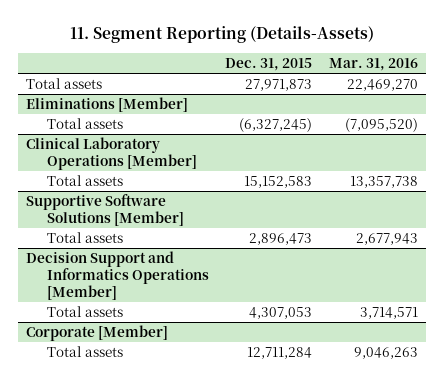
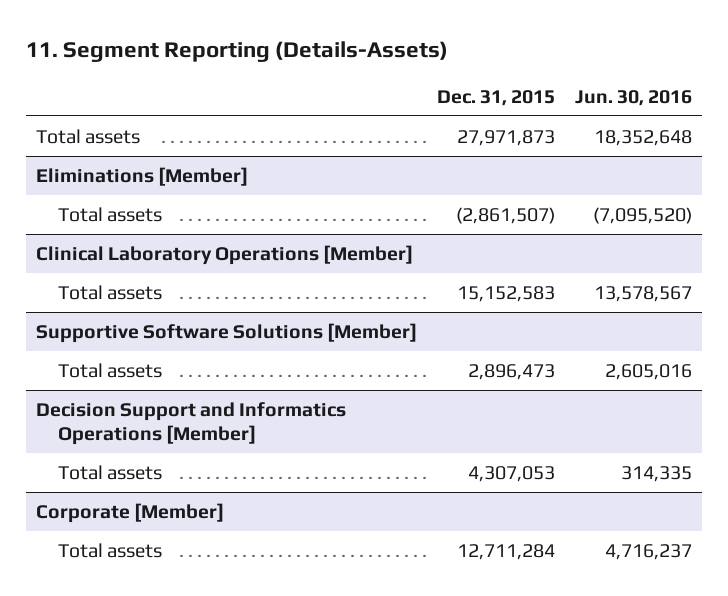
- | Dec. 31, 2015 | Mar. 31, 2016
+ | Dec. 31, 2015 | Jun. 30, 2016
@ Eliminations [Member]
- Total assets | (6,327,245) | (7,095,520)
+ Total assets | (2,861,507) | (7,095,520)

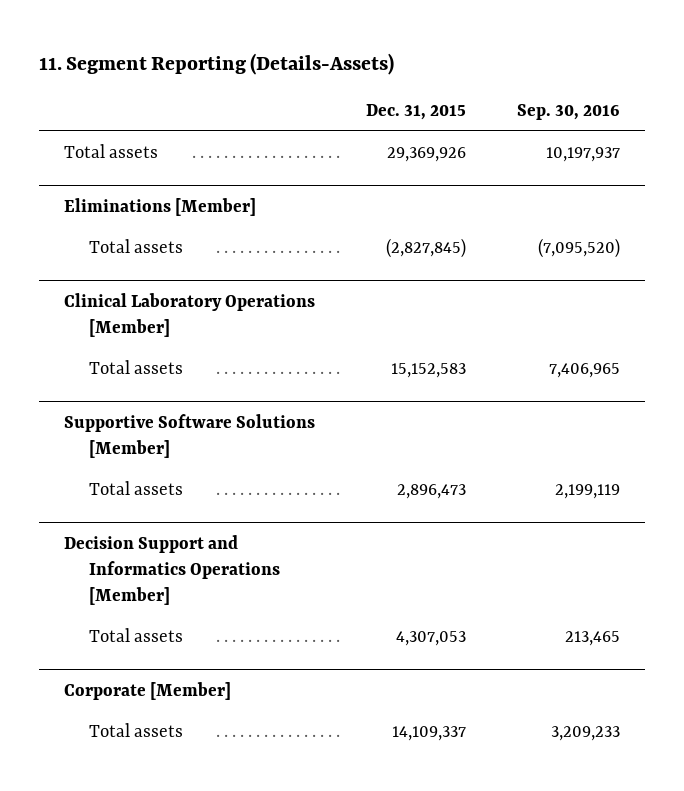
- | Dec. 31, 2015 | Jun. 30, 2016
+ | Dec. 31, 2015 | Sep. 30, 2016
- Total assets | 27,971,873 | 18,352,648
+ Total assets | 29,369,926 | 10,197,937
@ Eliminations [Member]
- Total assets | (2,861,507) | (7,095,520)
+ Total assets | (2,827,845) | (7,095,520)
@ Corporate [Member]
- Total assets | 12,711,284 | 4,716,237
+ Total assets | 14,109,337 | 3,209,233

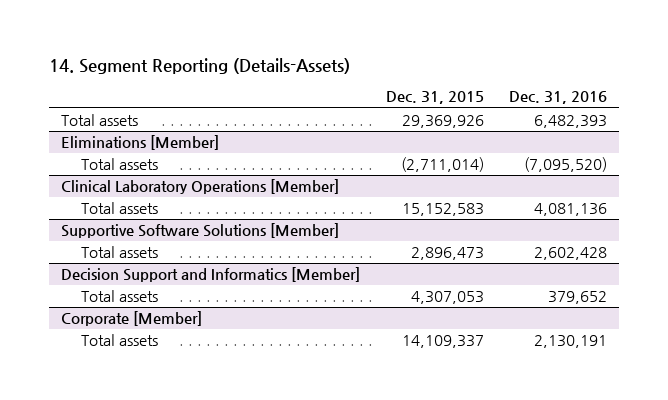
- 11. Segment Reporting (Details-Assets)
+ 14. Segment Reporting (Details-Assets)
- | Dec. 31, 2015 | Sep. 30, 2016
+ | Dec. 31, 2015 | Dec. 31, 2016
@ Eliminations [Member]
- Total assets | (2,827,845) | (7,095,520)
+ Total assets | (2,711,014) | (7,095,520)
- Decision Support and Informatics Operations [Member]
+ Decision Support and Informatics [Member]

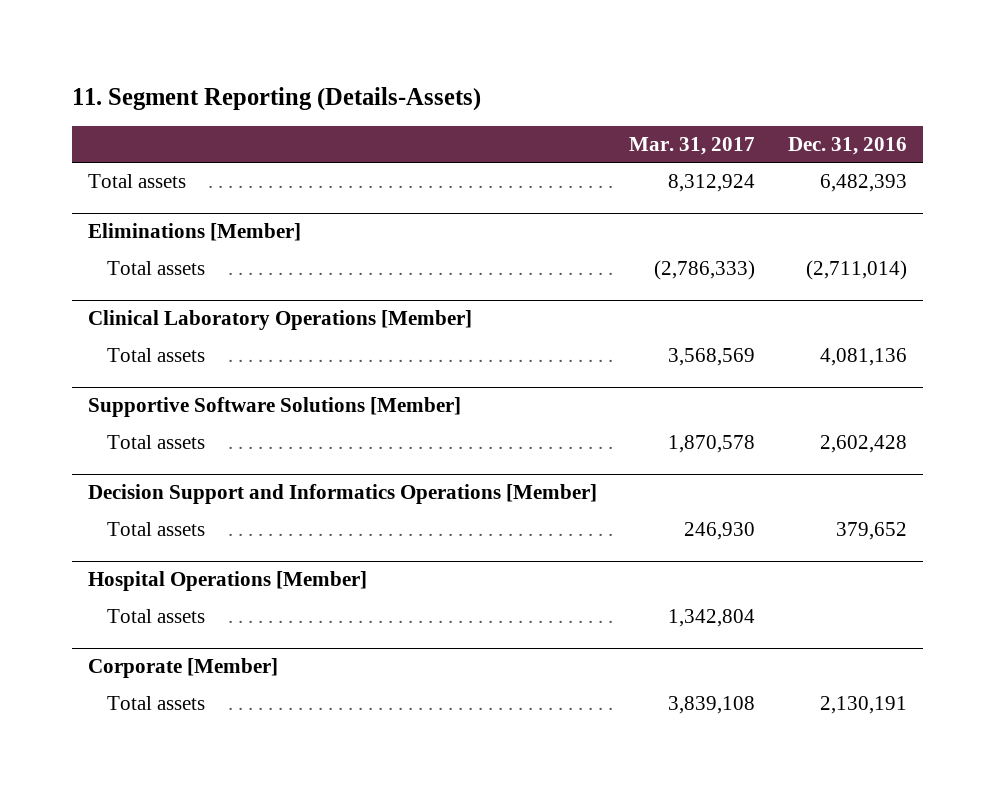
- 14. Segment Reporting (Details-Assets)
+ 11. Segment Reporting (Details-Assets)
- | Dec. 31, 2015 | Dec. 31, 2016
+ | Mar. 31, 2017 | Dec. 31, 2016
@ Eliminations [Member]
- Total assets | (2,711,014) | (7,095,520)
+ Total assets | (2,786,333) | (2,711,014)
- Decision Support and Informatics [Member]
+ Decision Support and Informatics Operations [Member]
+ Hospital Operations [Member]
+ Total assets | 1,342,804 |

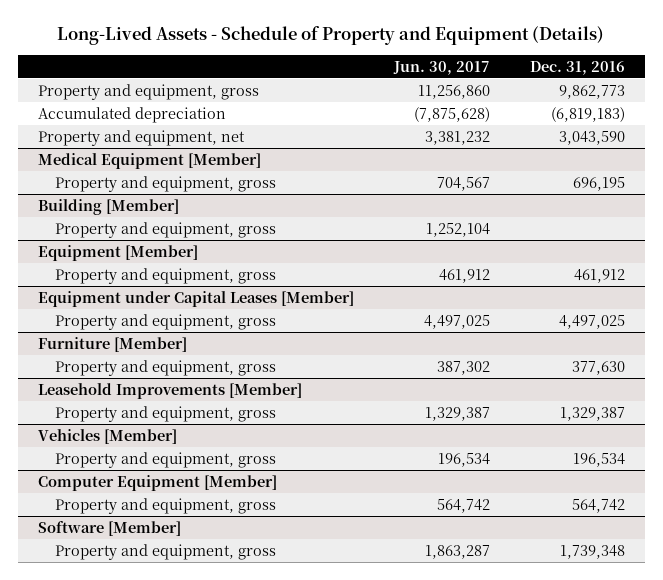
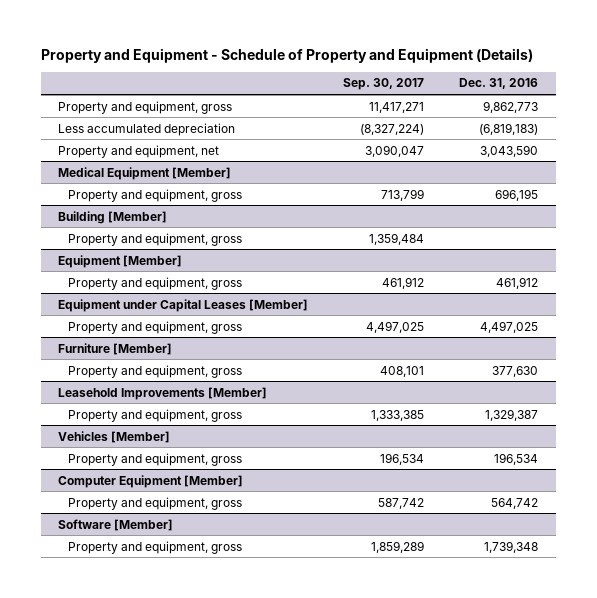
- Long-Lived Assets - Schedule of Property and Equipment (Details)
+ Property and Equipment - Schedule of Property and Equipment (Details)
- | Jun. 30, 2017 | Dec. 31, 2016
+ | Sep. 30, 2017 | Dec. 31, 2016
- Accumulated depreciation | (7,875,628) | (6,819,183)
+ Less accumulated depreciation | (8,327,224) | (6,819,183)

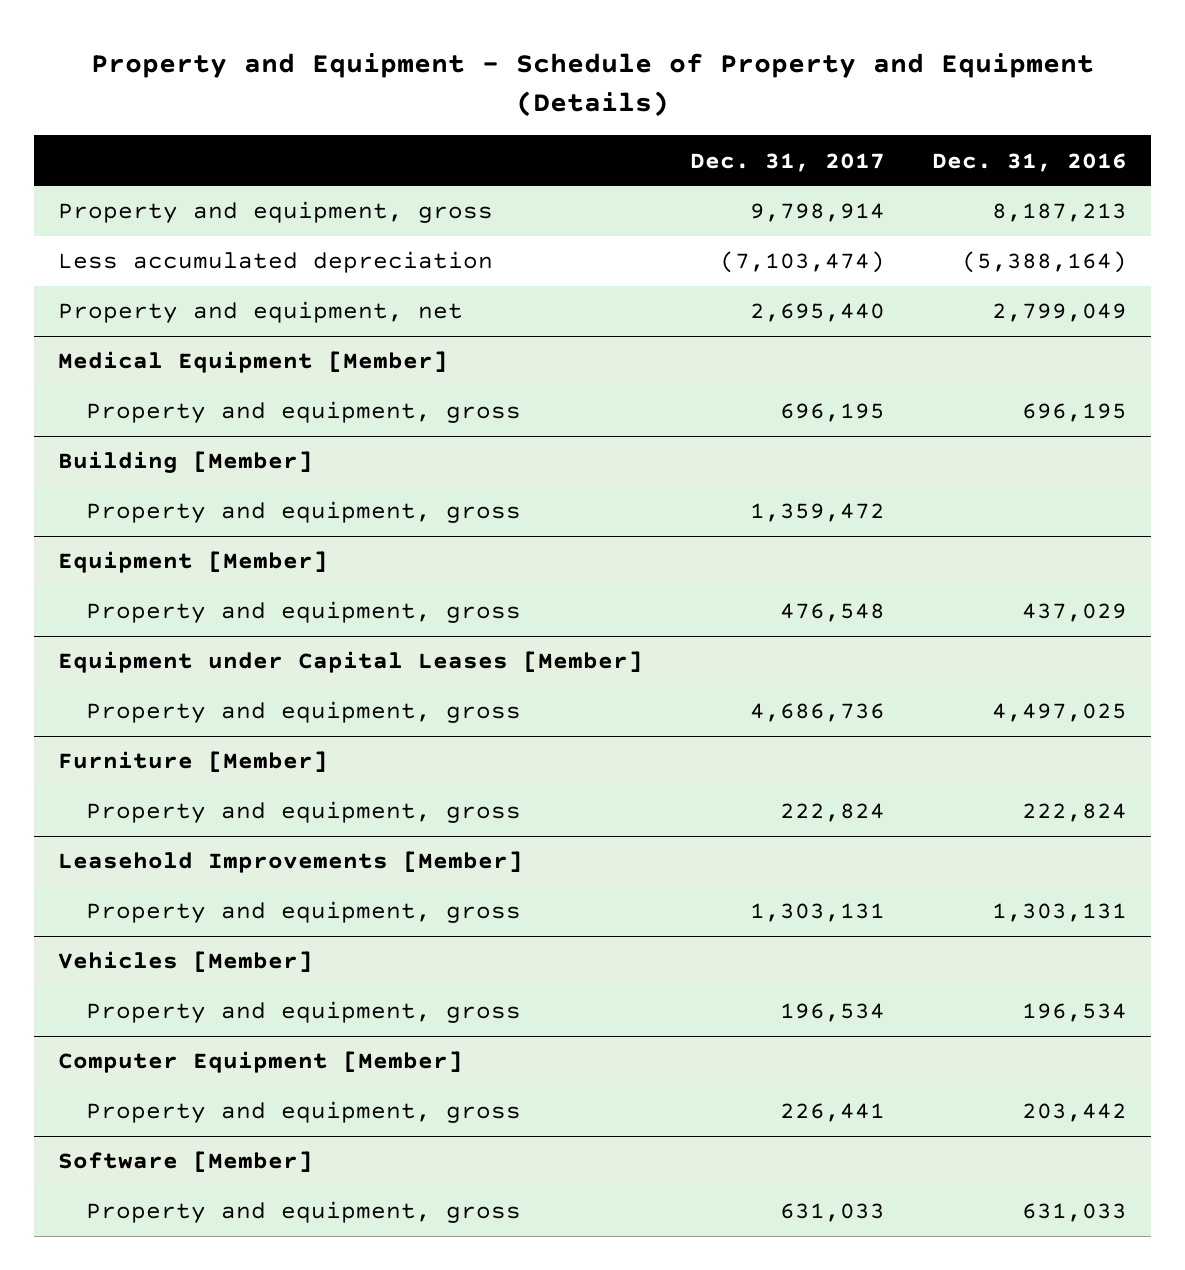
- | Sep. 30, 2017 | Dec. 31, 2016
+ | Dec. 31, 2017 | Dec. 31, 2016
- Property and equipment, gross | 11,417,271 | 9,862,773
- Less accumulated depreciation | (8,327,224) | (6,819,183)
- Property and equipment, net | 3,090,047 | 3,043,590
+ Property and equipment, gross | 9,798,914 | 8,187,213
+ Less accumulated depreciation | (7,103,474) | (5,388,164)
+ Property and equipment, net | 2,695,440 | 2,799,049
@ Equipment [Member]
- Property and equipment, gross | 461,912 | 461,912
+ Property and equipment, gross | 476,548 | 437,029
@ Furniture [Member]
- Property and equipment, gross | 408,101 | 377,630
+ Property and equipment, gross | 222,824 | 222,824
@ Leasehold Improvements [Member]
- Property and equipment, gross | 1,333,385 | 1,329,387
+ Property and equipment, gross | 1,303,131 | 1,303,131
@ Computer Equipment [Member]
- Property and equipment, gross | 587,742 | 564,742
+ Property and equipment, gross | 226,441 | 203,442
@ Software [Member]
- Property and equipment, gross | 1,859,289 | 1,739,348
+ Property and equipment, gross | 631,033 | 631,033

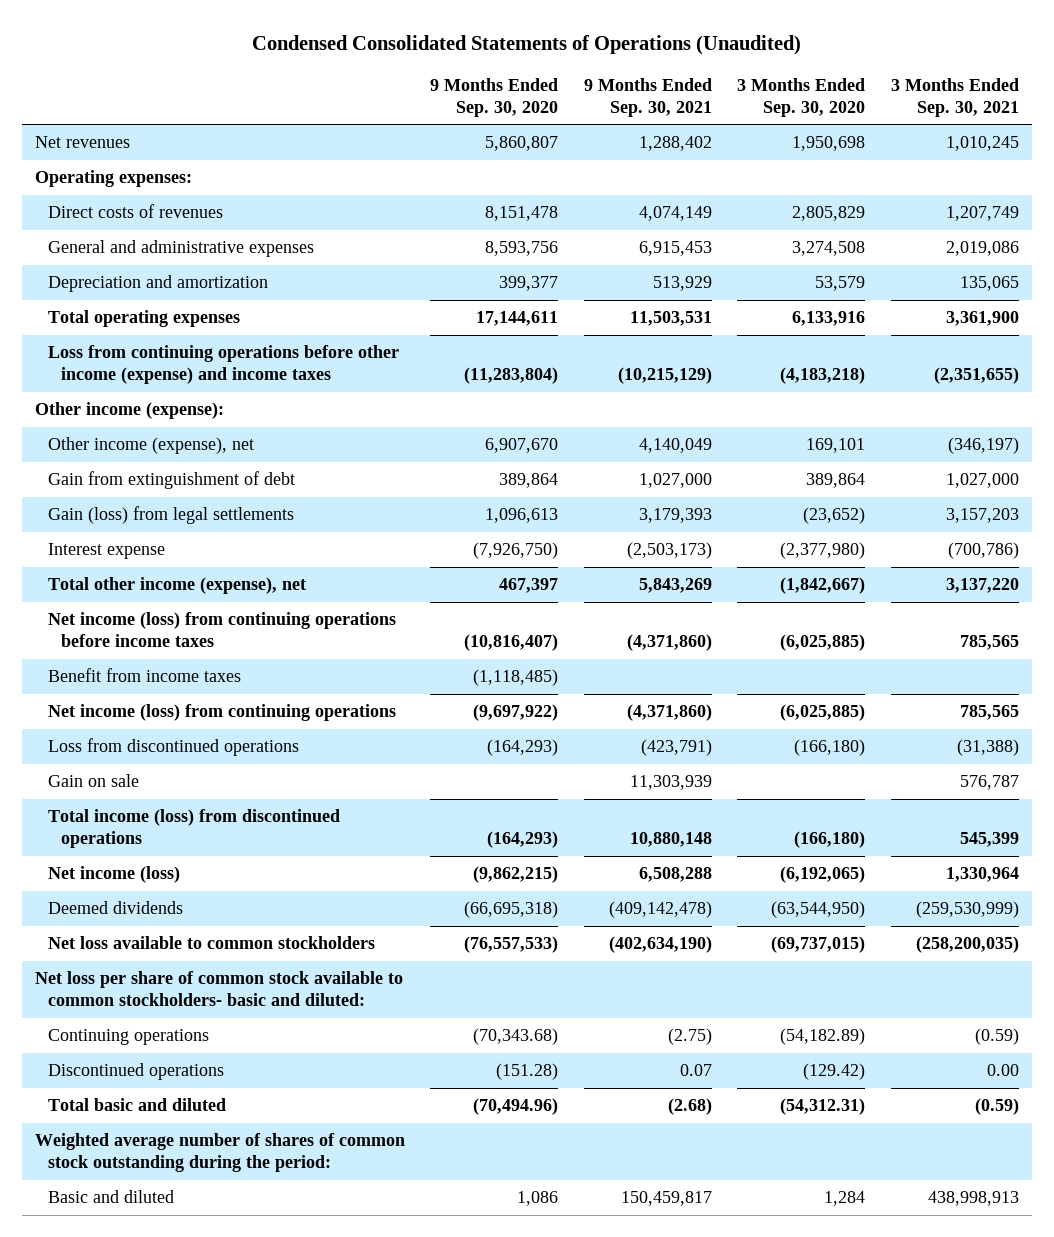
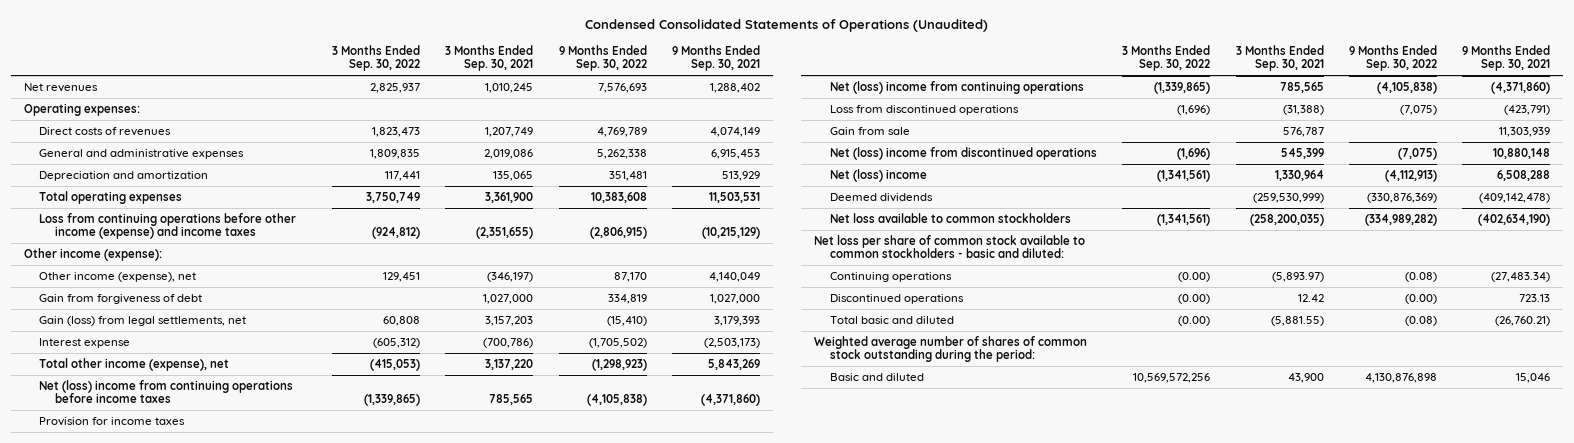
- | 9 Months Ended Sep. 30, 2020 | 9 Months Ended Sep. 30, 2021 | 3 Months Ended Sep. 30, 2020 | 3 Months Ended Sep. 30, 2021
+ | 3 Months Ended Sep. 30, 2022 | 3 Months Ended Sep. 30, 2021 | 9 Months Ended Sep. 30, 2022 | 9 Months Ended Sep. 30, 2021
- Gain from extinguishment of debt | 389,864 | 1,027,000 | 389,864 | 1,027,000
- Gain (loss) from legal settlements | 1,096,613 | 3,179,393 | (23,652) | 3,157,203
+ Gain from forgiveness of debt | | 1,027,000 | 334,819 | 1,027,000
+ Gain (loss) from legal settlements, net | 60,808 | 3,157,203 | (15,410) | 3,179,393
- Net income (loss) from continuing operations before income taxes | (10,816,407) | (4,371,860) | (6,025,885) | 785,565
- Benefit from income taxes | (1,118,485) | | |
- Net income (loss) from continuing operations | (9,697,922) | (4,371,860) | (6,025,885) | 785,565
+ Net (loss) income from continuing operations before income taxes | (1,339,865) | 785,565 | (4,105,838) | (4,371,860)
+ Provision for income taxes
+ Net (loss) income from continuing operations | (1,339,865) | 785,565 | (4,105,838) | (4,371,860)
- Gain on sale | | 11,303,939 | | 576,787
- Total income (loss) from discontinued operations | (164,293) | 10,880,148 | (166,180) | 545,399
- Net income (loss) | (9,862,215) | 6,508,288 | (6,192,065) | 1,330,964
+ Gain from sale | | 576,787 | | 11,303,939
+ Net (loss) income from discontinued operations | (1,696) | 545,399 | (7,075) | 10,880,148
+ Net (loss) income | (1,341,561) | 1,330,964 | (4,112,913) | 6,508,288
- Net loss per share of common stock available to common stockholders- basic and diluted:
- Continuing operations | (70,343.68) | (2.75) | (54,182.89) | (0.59)
- Discontinued operations | (151.28) | 0.07 | (129.42) | 0.00
- Total basic and diluted | (70,494.96) | (2.68) | (54,312.31) | (0.59)
+ Net loss per share of common stock available to common stockholders - basic and diluted:
+ Continuing operations | (0.00) | (5,893.97) | (0.08) | (27,483.34)
+ Discontinued operations | (0.00) | 12.42 | (0.00) | 723.13
+ Total basic and diluted | (0.00) | (5,881.55) | (0.08) | (26,760.21)
- Basic and diluted | 1,086 | 150,459,817 | 1,284 | 438,998,913
+ Basic and diluted | 10,569,572,256 | 43,900 | 4,130,876,898 | 15,046

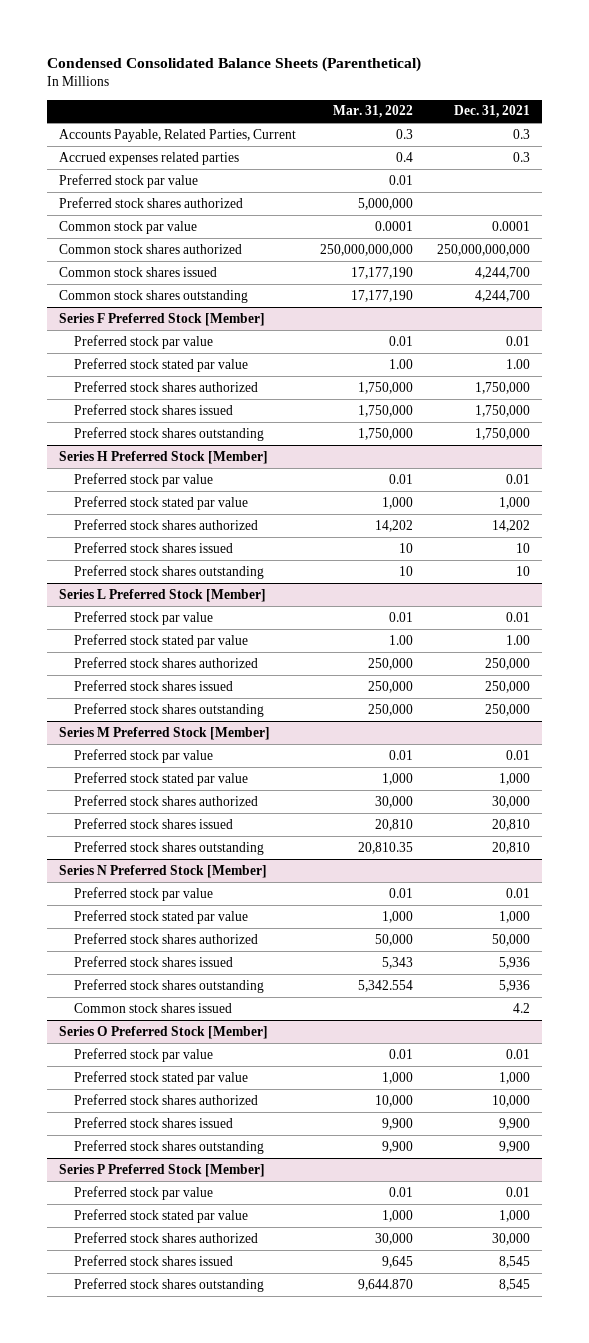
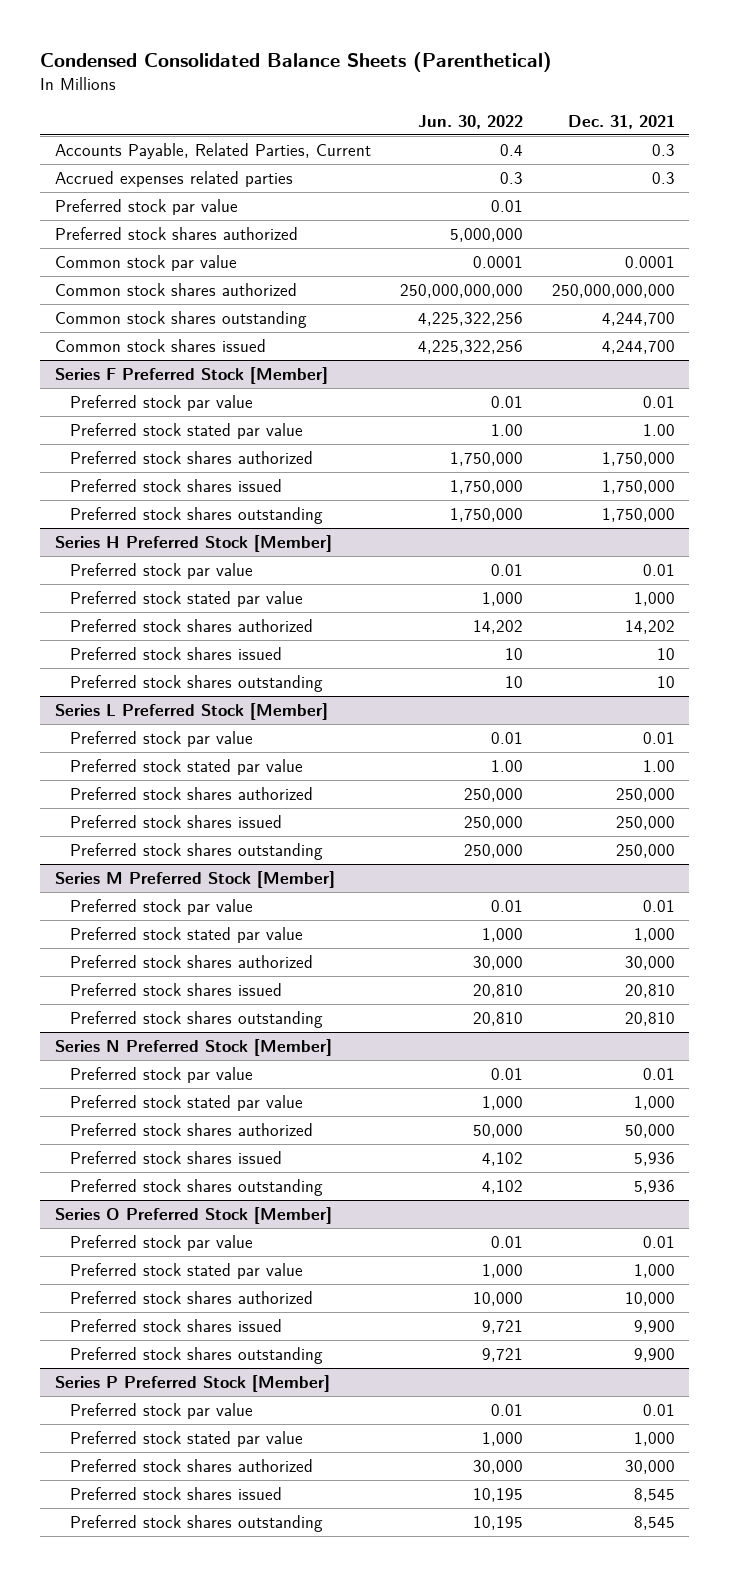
- | Mar. 31, 2022 | Dec. 31, 2021
+ | Jun. 30, 2022 | Dec. 31, 2021
moved down: Common stock shares issued | 4,225,322,256 | 4,244,700
@ Series N Preferred Stock [Member]
- Common stock shares issued | | 4.2

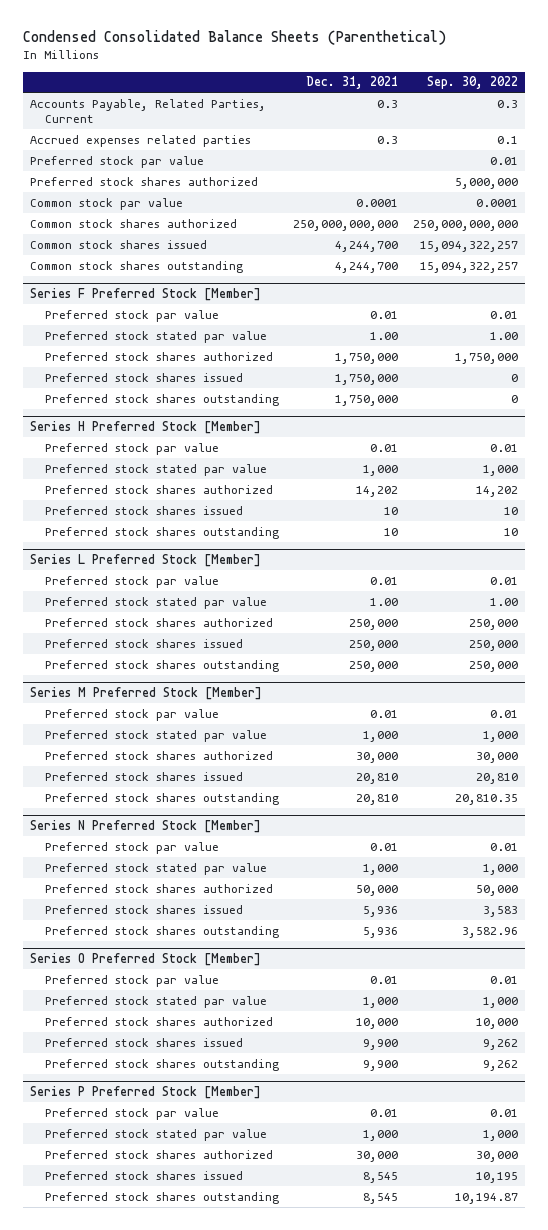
- | Jun. 30, 2022 | Dec. 31, 2021
+ | Dec. 31, 2021 | Sep. 30, 2022
moved down: Common stock shares outstanding | 4,244,700 | 15,094,322,257

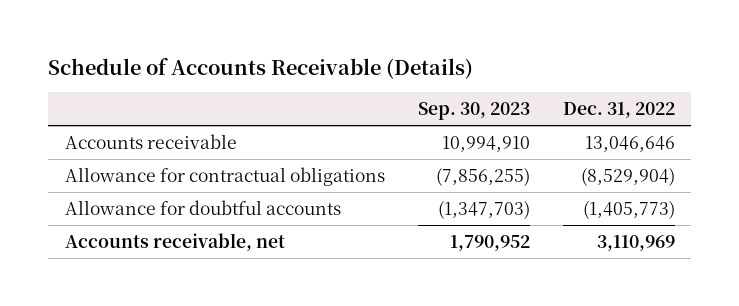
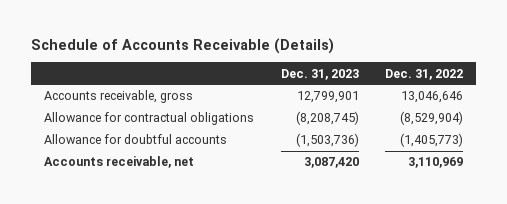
- | Sep. 30, 2023 | Dec. 31, 2022
+ | Dec. 31, 2023 | Dec. 31, 2022
- Accounts receivable | 10,994,910 | 13,046,646
+ Accounts receivable, gross | 12,799,901 | 13,046,646

